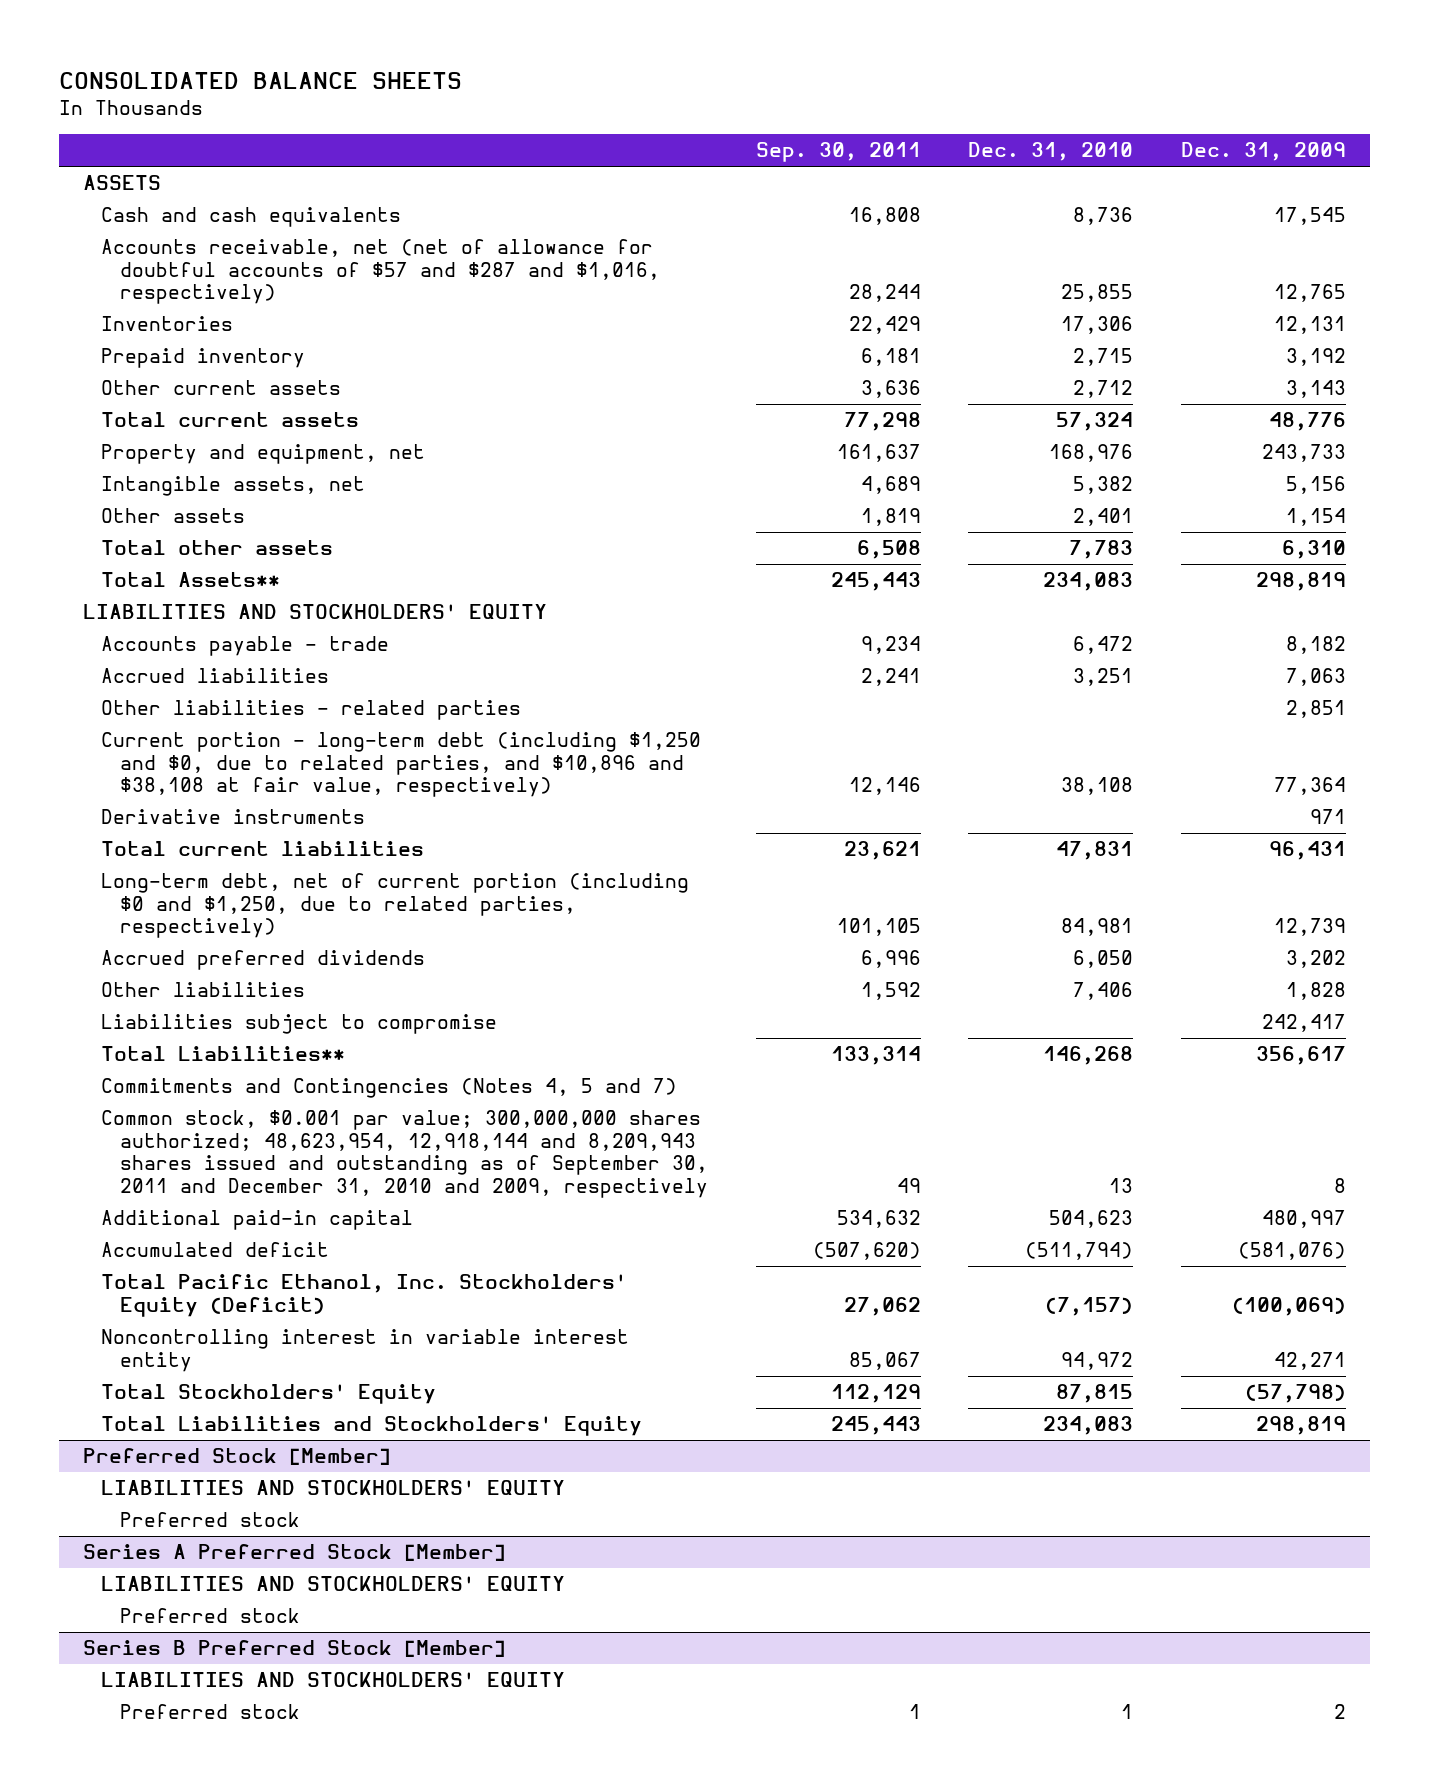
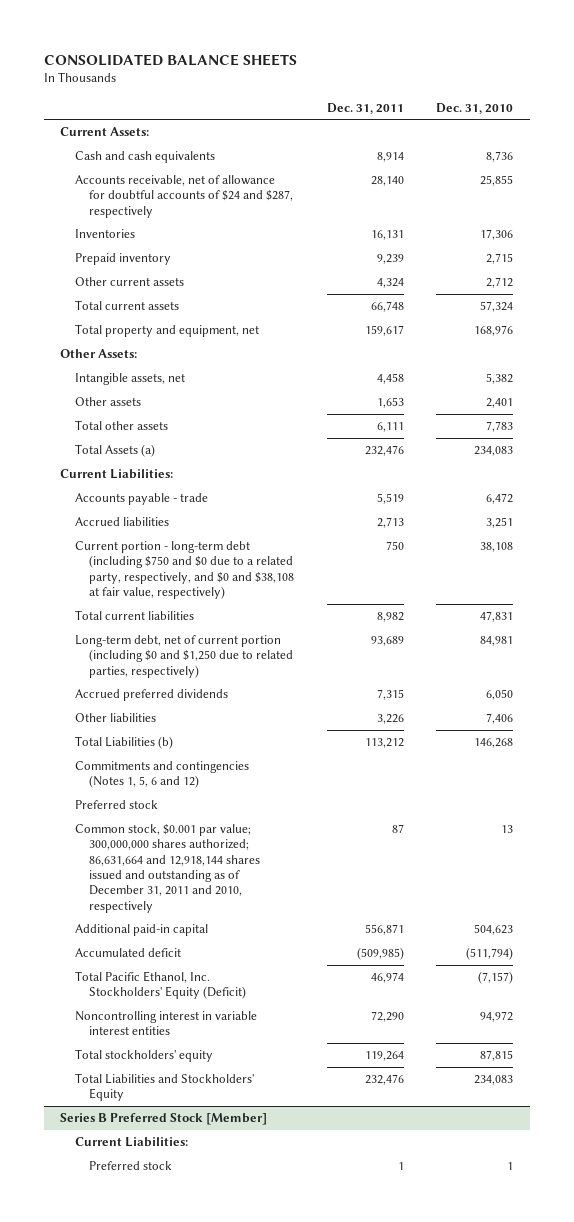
- | Sep. 30, 2011 | Dec. 31, 2010 | Dec. 31, 2009
+ | Dec. 31, 2011 | Dec. 31, 2010
- ASSETS
+ Current Assets:
- Accounts receivable, net (net of allowance for doubtful accounts of $57 and $287 and $1,016, respectively) | 28,244 | 25,855 | 12,765
+ Accounts receivable, net of allowance for doubtful accounts of $24 and $287, respectively | 28,140 | 25,855
- Property and equipment, net | 161,637 | 168,976 | 243,733
+ Total property and equipment, net | 159,617 | 168,976
+ Other Assets:
- Total Assets** | 245,443 | 234,083 | 298,819
- LIABILITIES AND STOCKHOLDERS' EQUITY
+ Total Assets (a) | 232,476 | 234,083
+ Current Liabilities:
- Other liabilities - related parties | | | 2,851
- Current portion - long-term debt (including $1,250 and $0, due to related parties, and $10,896 and $38,108 at fair value, respectively) | 12,146 | 38,108 | 77,364
- Derivative instruments | | | 971
+ Current portion - long-term debt (including $750 and $0 due to a related party, respectively, and $0 and $38,108 at fair value, respectively) | 750 | 38,108
- Long-term debt, net of current portion (including $0 and $1,250, due to related parties, respectively) | 101,105 | 84,981 | 12,739
+ Long-term debt, net of current portion (including $0 and $1,250 due to related parties, respectively) | 93,689 | 84,981
- Liabilities subject to compromise | | | 242,417
- Total Liabilities** | 133,314 | 146,268 | 356,617
- Commitments and Contingencies (Notes 4, 5 and 7)
- Common stock, $0.001 par value; 300,000,000 shares authorized; 48,623,954, 12,918,144 and 8,209,943 shares issued and outstanding as of September 30, 2011 and December 31, 2010 and 2009, respectively | 49 | 13 | 8
+ Total Liabilities (b) | 113,212 | 146,268
+ Commitments and contingencies (Notes 1, 5, 6 and 12)
+ Preferred stock
+ Common stock, $0.001 par value; 300,000,000 shares authorized; 86,631,664 and 12,918,144 shares issued and outstanding as of December 31, 2011 and 2010, respectively | 87 | 13
- Noncontrolling interest in variable interest entity | 85,067 | 94,972 | 42,271
- Total Stockholders' Equity | 112,129 | 87,815 | (57,798)
+ Noncontrolling interest in variable interest entities | 72,290 | 94,972
+ Total stockholders' equity | 119,264 | 87,815
- Preferred Stock [Member]
- LIABILITIES AND STOCKHOLDERS' EQUITY
- Preferred stock
- Series A Preferred Stock [Member]
- LIABILITIES AND STOCKHOLDERS' EQUITY
- Preferred stock
@ Series B Preferred Stock [Member]
- LIABILITIES AND STOCKHOLDERS' EQUITY
+ Current Liabilities:

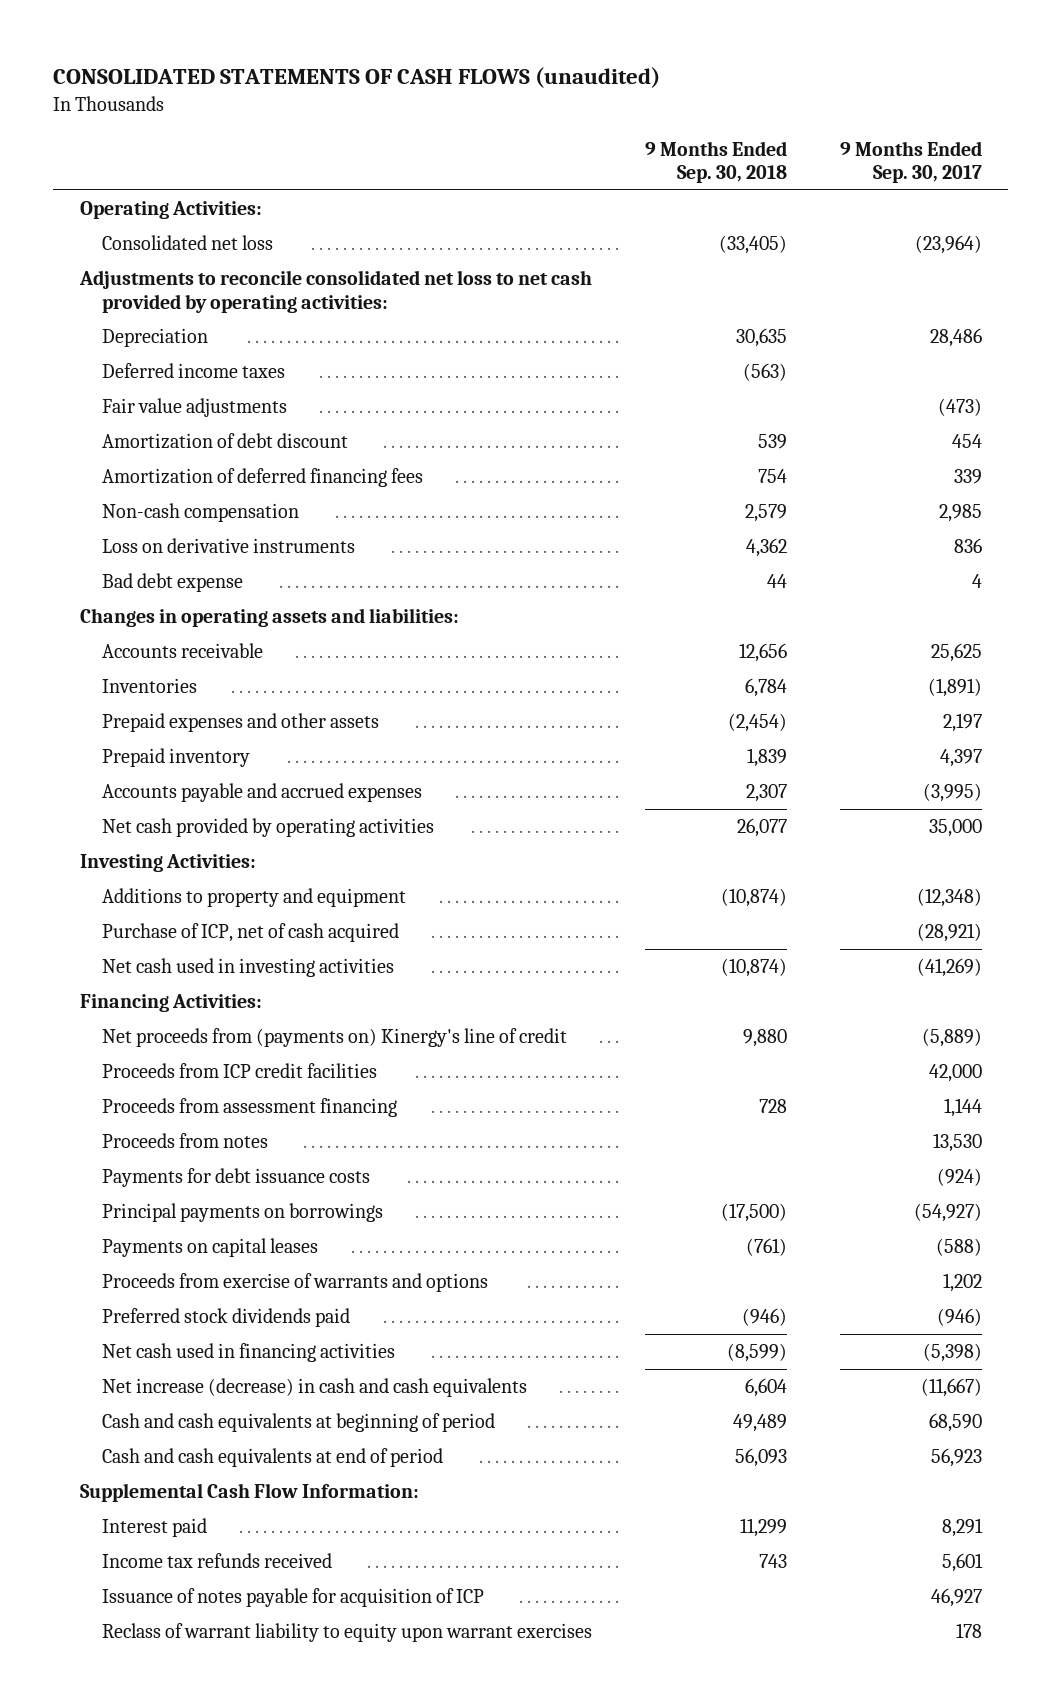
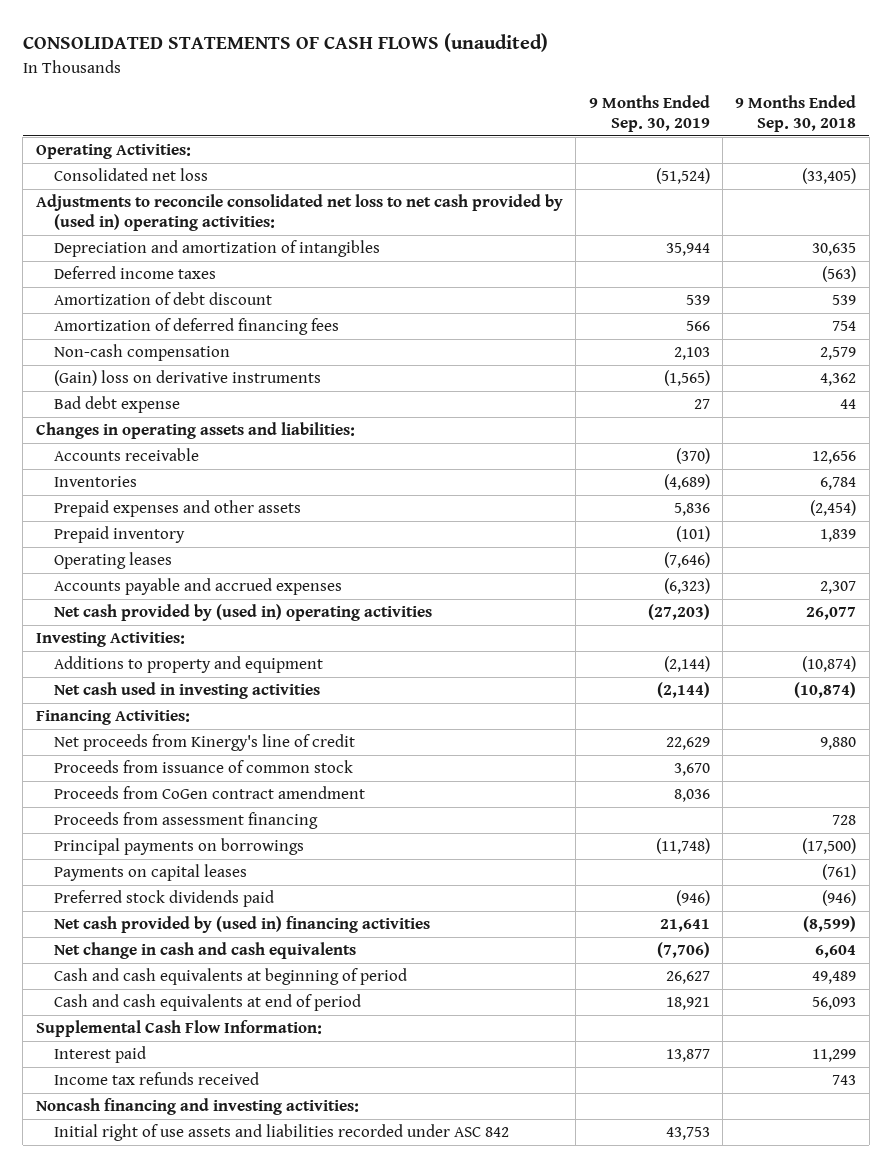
- | 9 Months Ended Sep. 30, 2018 | 9 Months Ended Sep. 30, 2017
+ | 9 Months Ended Sep. 30, 2019 | 9 Months Ended Sep. 30, 2018
- Adjustments to reconcile consolidated net loss to net cash provided by operating activities:
- Depreciation | 30,635 | 28,486
+ Adjustments to reconcile consolidated net loss to net cash provided by (used in) operating activities:
+ Depreciation and amortization of intangibles | 35,944 | 30,635
- Fair value adjustments | | (473)
- Loss on derivative instruments | 4,362 | 836
+ (Gain) loss on derivative instruments | (1,565) | 4,362
+ Operating leases | (7,646) |
- Net cash provided by operating activities | 26,077 | 35,000
+ Net cash provided by (used in) operating activities | (27,203) | 26,077
- Purchase of ICP, net of cash acquired | | (28,921)
- Net proceeds from (payments on) Kinergy's line of credit | 9,880 | (5,889)
- Proceeds from ICP credit facilities | | 42,000
+ Net proceeds from Kinergy's line of credit | 22,629 | 9,880
+ Proceeds from issuance of common stock | 3,670 |
+ Proceeds from CoGen contract amendment | 8,036 |
- Proceeds from notes | | 13,530
- Payments for debt issuance costs | | (924)
- Proceeds from exercise of warrants and options | | 1,202
- Net cash used in financing activities | (8,599) | (5,398)
- Net increase (decrease) in cash and cash equivalents | 6,604 | (11,667)
+ Net cash provided by (used in) financing activities | 21,641 | (8,599)
+ Net change in cash and cash equivalents | (7,706) | 6,604
- Issuance of notes payable for acquisition of ICP | | 46,927
- Reclass of warrant liability to equity upon warrant exercises | | 178
+ Noncash financing and investing activities:
+ Initial right of use assets and liabilities recorded under ASC 842 | 43,753 |

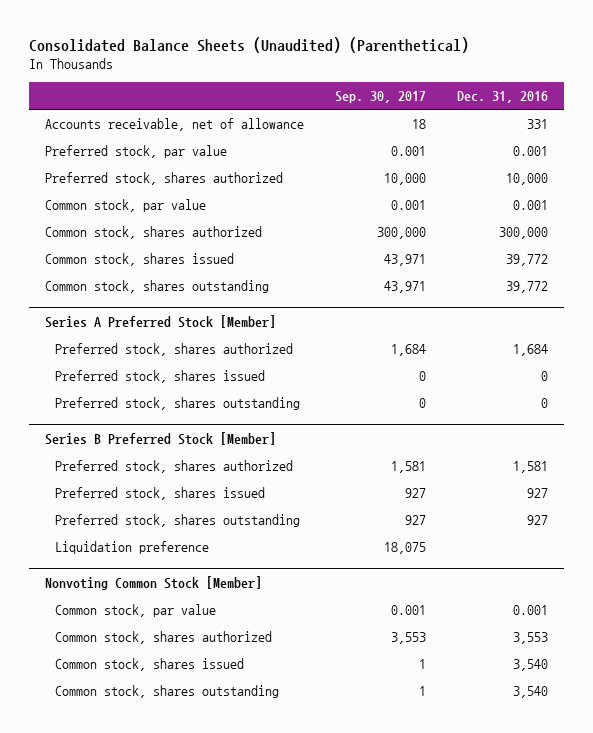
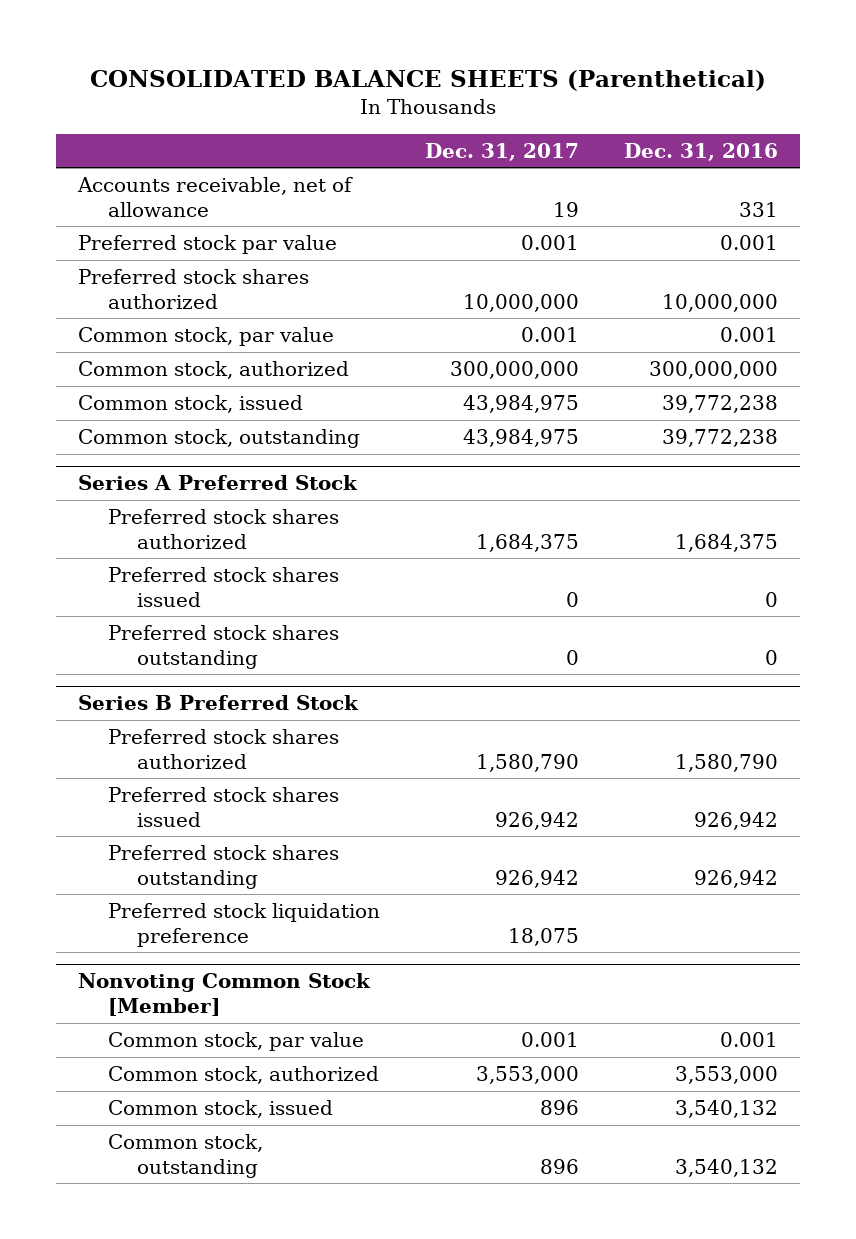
- Consolidated Balance Sheets (Unaudited) (Parenthetical)
+ CONSOLIDATED BALANCE SHEETS (Parenthetical)
- | Sep. 30, 2017 | Dec. 31, 2016
+ | Dec. 31, 2017 | Dec. 31, 2016
- Preferred stock, par value | 0.001 | 0.001
- Preferred stock, shares authorized | 10,000 | 10,000
+ Preferred stock par value | 0.001 | 0.001
+ Preferred stock shares authorized | 10,000,000 | 10,000,000
- Common stock, shares authorized | 300,000 | 300,000
- Common stock, shares issued | 43,971 | 39,772
- Common stock, shares outstanding | 43,971 | 39,772
- Series A Preferred Stock [Member]
- Preferred stock, shares authorized | 1,684 | 1,684
- Preferred stock, shares issued | 0 | 0
- Preferred stock, shares outstanding | 0 | 0
- Series B Preferred Stock [Member]
- Preferred stock, shares authorized | 1,581 | 1,581
- Preferred stock, shares issued | 927 | 927
- Preferred stock, shares outstanding | 927 | 927
- Liquidation preference | 18,075 |
+ Common stock, authorized | 300,000,000 | 300,000,000
+ Common stock, issued | 43,984,975 | 39,772,238
+ Common stock, outstanding | 43,984,975 | 39,772,238
+ Series A Preferred Stock
+ Preferred stock shares authorized | 1,684,375 | 1,684,375
+ Preferred stock shares issued | 0 | 0
+ Preferred stock shares outstanding | 0 | 0
+ Series B Preferred Stock
+ Preferred stock shares authorized | 1,580,790 | 1,580,790
+ Preferred stock shares issued | 926,942 | 926,942
+ Preferred stock shares outstanding | 926,942 | 926,942
+ Preferred stock liquidation preference | 18,075 |
@ Nonvoting Common Stock [Member]
- Common stock, shares authorized | 3,553 | 3,553
- Common stock, shares issued | 1 | 3,540
- Common stock, shares outstanding | 1 | 3,540
+ Common stock, authorized | 3,553,000 | 3,553,000
+ Common stock, issued | 896 | 3,540,132
+ Common stock, outstanding | 896 | 3,540,132

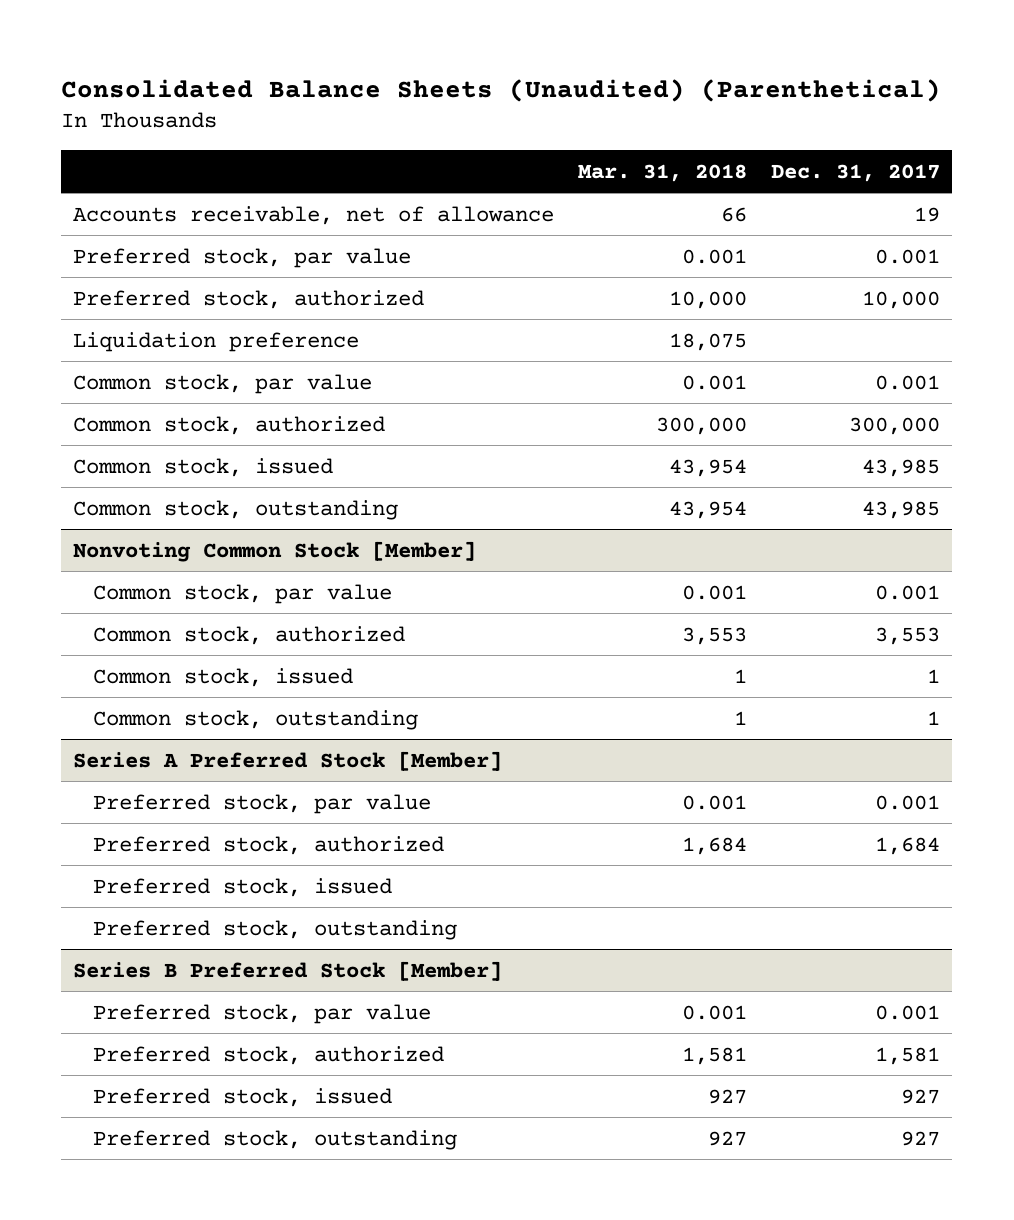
- CONSOLIDATED BALANCE SHEETS (Parenthetical)
+ Consolidated Balance Sheets (Unaudited) (Parenthetical)
- | Dec. 31, 2017 | Dec. 31, 2016
+ | Mar. 31, 2018 | Dec. 31, 2017
- Preferred stock par value | 0.001 | 0.001
- Preferred stock shares authorized | 10,000,000 | 10,000,000
+ Preferred stock, par value | 0.001 | 0.001
+ Preferred stock, authorized | 10,000 | 10,000
+ Liquidation preference | 18,075 |
- Common stock, authorized | 300,000,000 | 300,000,000
- Common stock, issued | 43,984,975 | 39,772,238
- Common stock, outstanding | 43,984,975 | 39,772,238
- Series A Preferred Stock
- Preferred stock shares authorized | 1,684,375 | 1,684,375
- Preferred stock shares issued | 0 | 0
- Preferred stock shares outstanding | 0 | 0
- Series B Preferred Stock
- Preferred stock shares authorized | 1,580,790 | 1,580,790
- Preferred stock shares issued | 926,942 | 926,942
- Preferred stock shares outstanding | 926,942 | 926,942
- Preferred stock liquidation preference | 18,075 |
+ Common stock, authorized | 300,000 | 300,000
+ Common stock, issued | 43,954 | 43,985
+ Common stock, outstanding | 43,954 | 43,985
@ Nonvoting Common Stock [Member]
- Common stock, authorized | 3,553,000 | 3,553,000
- Common stock, issued | 896 | 3,540,132
- Common stock, outstanding | 896 | 3,540,132
+ Common stock, authorized | 3,553 | 3,553
+ Common stock, issued | 1 | 1
+ Common stock, outstanding | 1 | 1
+ Series A Preferred Stock [Member]
+ Preferred stock, par value | 0.001 | 0.001
+ Preferred stock, authorized | 1,684 | 1,684
+ Preferred stock, issued
+ Preferred stock, outstanding
+ Series B Preferred Stock [Member]
+ Preferred stock, par value | 0.001 | 0.001
+ Preferred stock, authorized | 1,581 | 1,581
+ Preferred stock, issued | 927 | 927
+ Preferred stock, outstanding | 927 | 927

